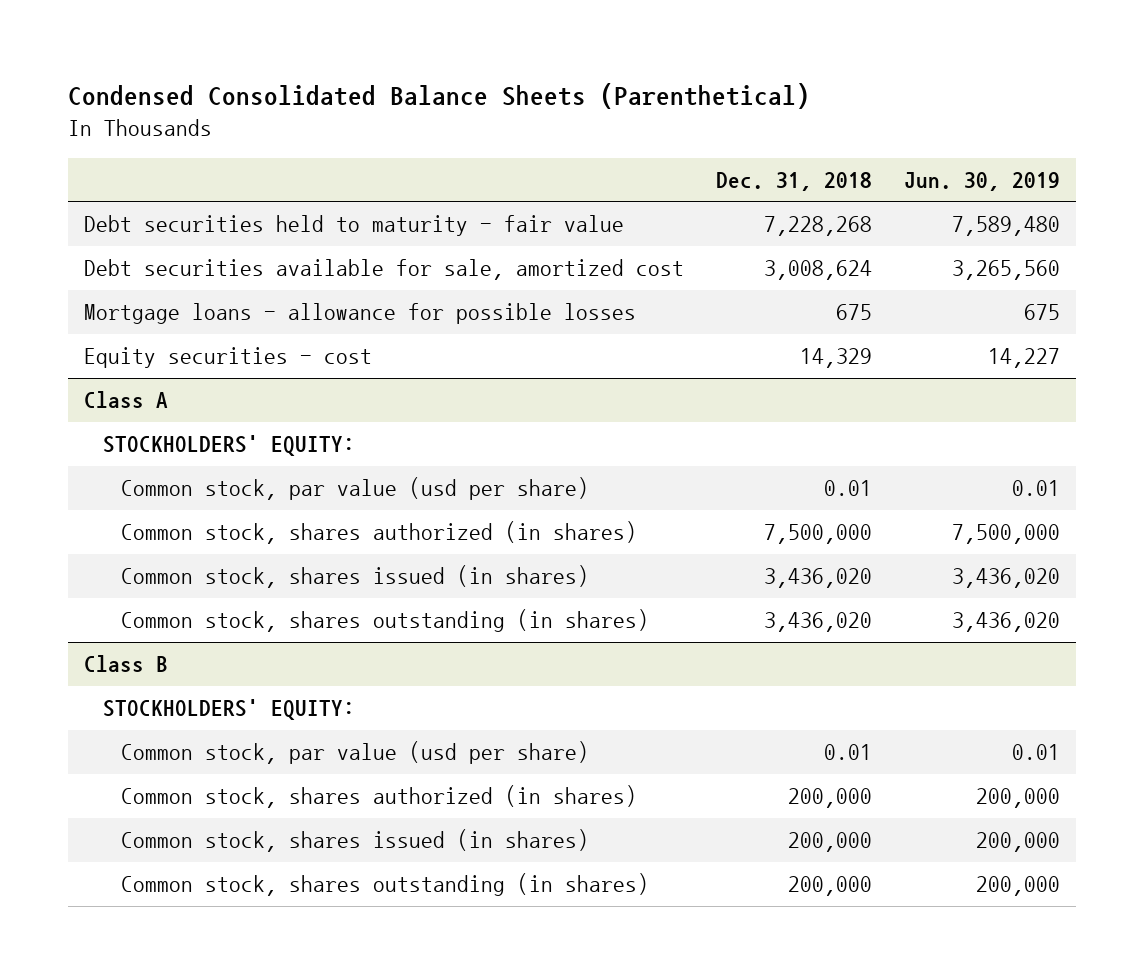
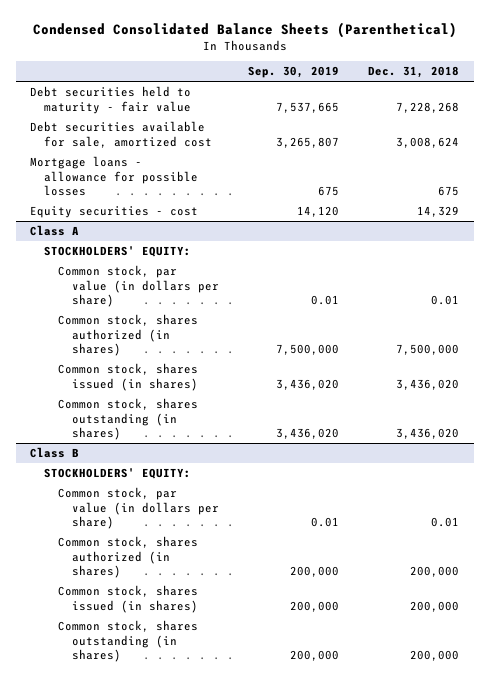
- | Dec. 31, 2018 | Jun. 30, 2019
+ | Sep. 30, 2019 | Dec. 31, 2018
@ Class A
- Common stock, par value (usd per share) | 0.01 | 0.01
+ Common stock, par value (in dollars per share) | 0.01 | 0.01
@ Class B
- Common stock, par value (usd per share) | 0.01 | 0.01
+ Common stock, par value (in dollars per share) | 0.01 | 0.01

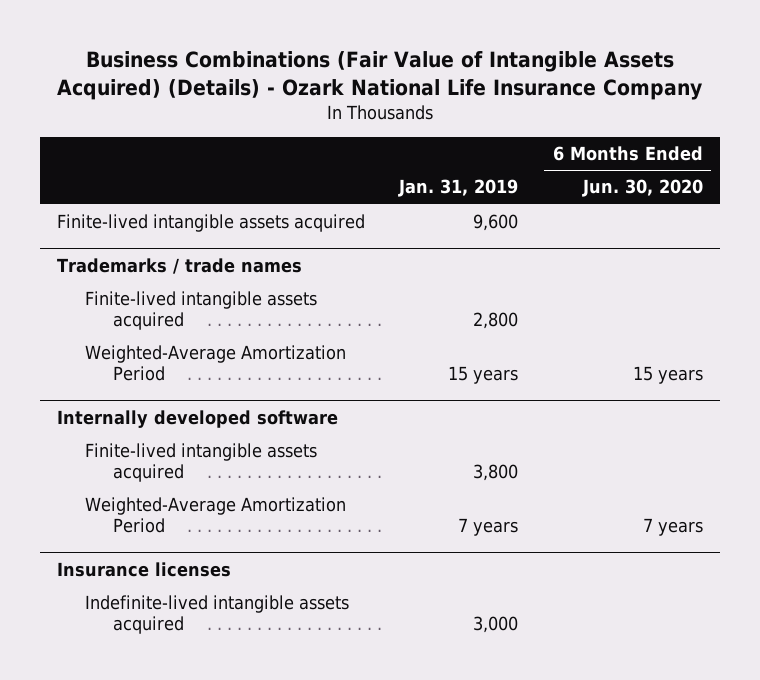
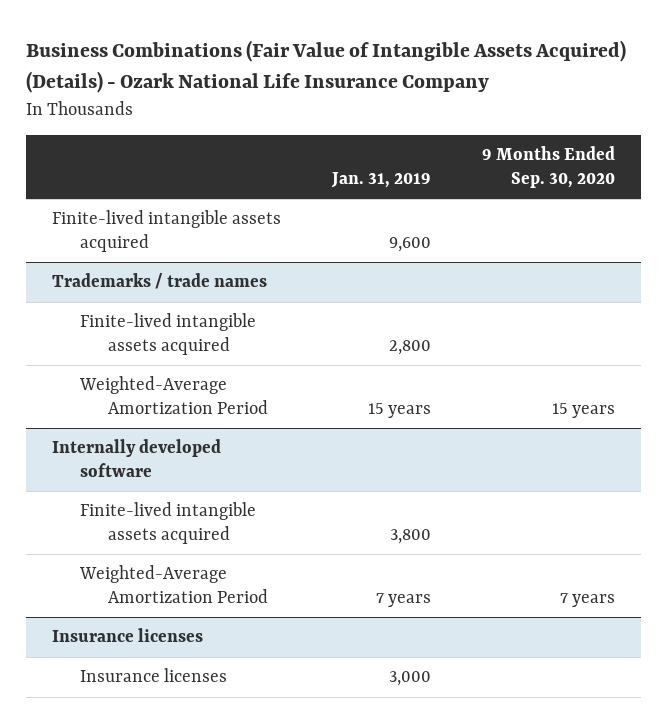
- | Jan. 31, 2019 | 6 Months Ended Jun. 30, 2020
+ | Jan. 31, 2019 | 9 Months Ended Sep. 30, 2020
@ Insurance licenses
- Indefinite-lived intangible assets acquired | 3,000 |
+ Insurance licenses | 3,000 |

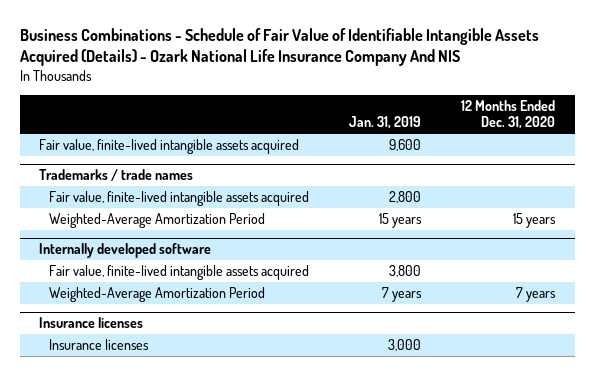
- Business Combinations (Fair Value of Intangible Assets Acquired) (Details) - Ozark National Life Insurance Company
+ Business Combinations - Schedule of Fair Value of Identifiable Intangible Assets Acquired (Details) - Ozark National Life Insurance Company And NIS
- | Jan. 31, 2019 | 9 Months Ended Sep. 30, 2020
+ | Jan. 31, 2019 | 12 Months Ended Dec. 31, 2020
- Finite-lived intangible assets acquired | 9,600 |
+ Fair value, finite-lived intangible assets acquired | 9,600 |
@ Trademarks / trade names
- Finite-lived intangible assets acquired | 2,800 |
+ Fair value, finite-lived intangible assets acquired | 2,800 |
@ Internally developed software
- Finite-lived intangible assets acquired | 3,800 |
+ Fair value, finite-lived intangible assets acquired | 3,800 |

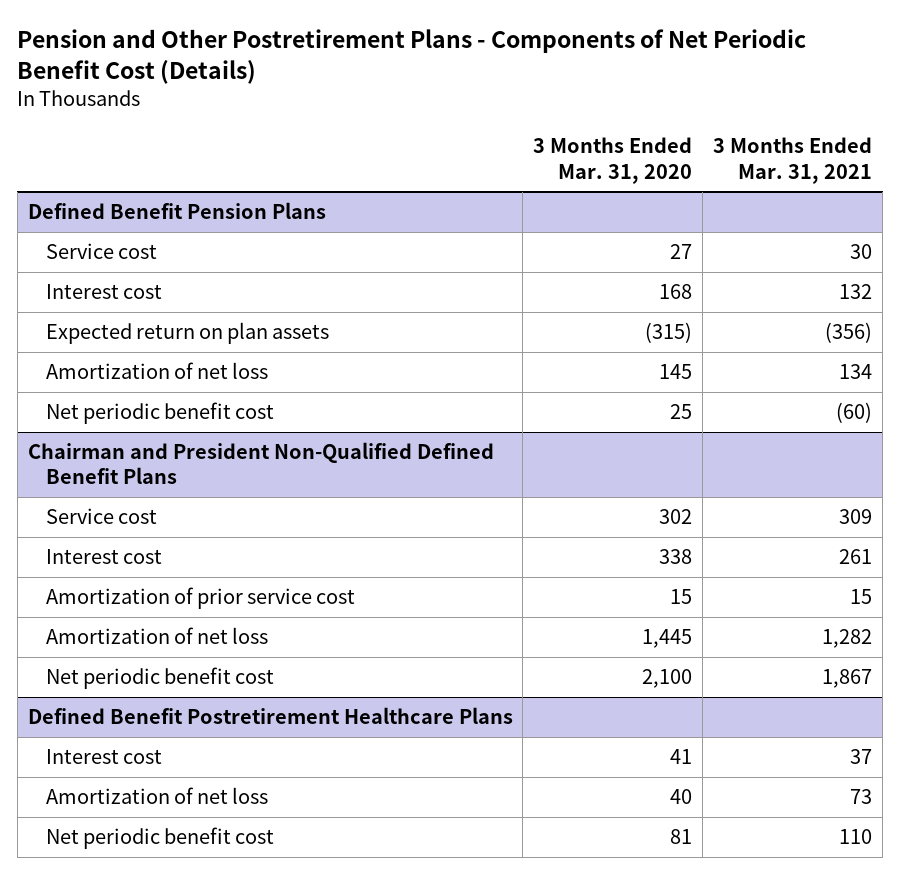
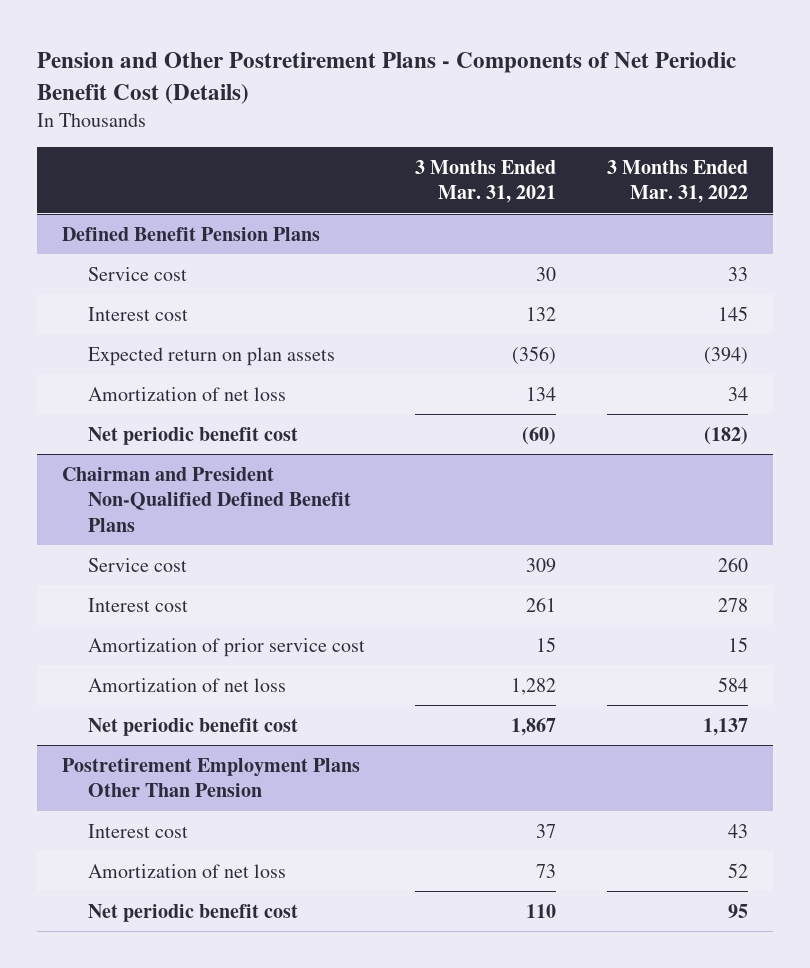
- | 3 Months Ended Mar. 31, 2020 | 3 Months Ended Mar. 31, 2021
+ | 3 Months Ended Mar. 31, 2021 | 3 Months Ended Mar. 31, 2022
- Defined Benefit Postretirement Healthcare Plans
+ Postretirement Employment Plans Other Than Pension

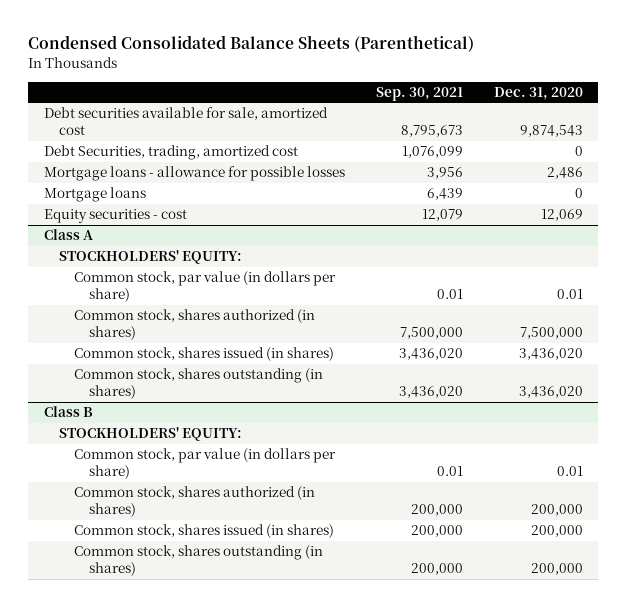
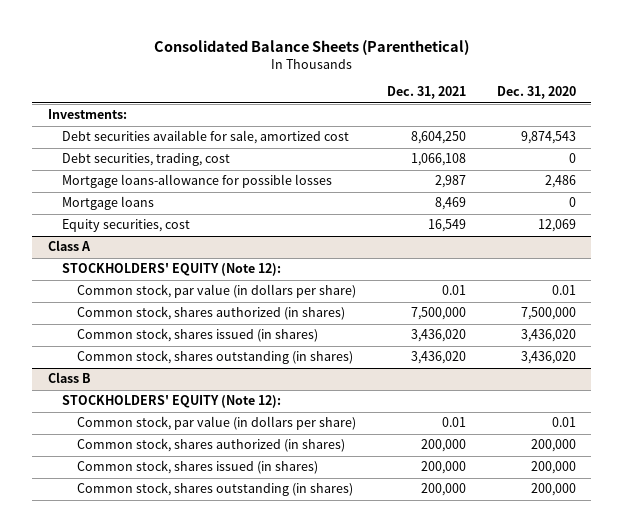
- Condensed Consolidated Balance Sheets (Parenthetical)
+ Consolidated Balance Sheets (Parenthetical)
- | Sep. 30, 2021 | Dec. 31, 2020
+ | Dec. 31, 2021 | Dec. 31, 2020
+ Investments:
- Debt Securities, trading, amortized cost | 1,076,099 | 0
- Mortgage loans - allowance for possible losses | 3,956 | 2,486
+ Debt securities, trading, cost | 1,066,108 | 0
+ Mortgage loans-allowance for possible losses | 2,987 | 2,486
- Equity securities - cost | 12,079 | 12,069
+ Equity securities, cost | 16,549 | 12,069
@ Class A
- STOCKHOLDERS' EQUITY:
+ STOCKHOLDERS' EQUITY (Note 12):
@ Class B
- STOCKHOLDERS' EQUITY:
+ STOCKHOLDERS' EQUITY (Note 12):

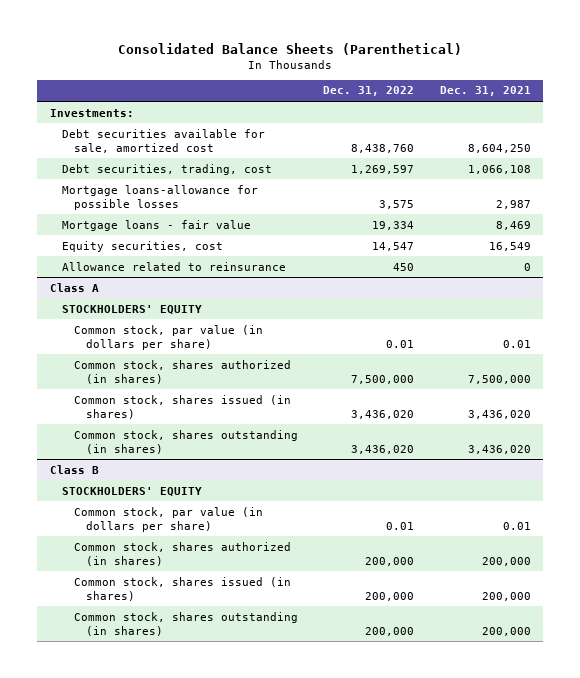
- | Dec. 31, 2021 | Dec. 31, 2020
+ | Dec. 31, 2022 | Dec. 31, 2021
- Mortgage loans | 8,469 | 0
+ Mortgage loans - fair value | 19,334 | 8,469
+ Allowance related to reinsurance | 450 | 0
@ Class A
- STOCKHOLDERS' EQUITY (Note 12):
+ STOCKHOLDERS' EQUITY
@ Class B
- STOCKHOLDERS' EQUITY (Note 12):
+ STOCKHOLDERS' EQUITY

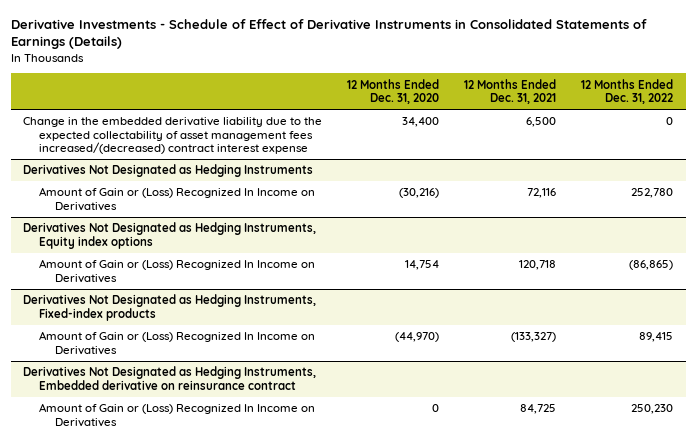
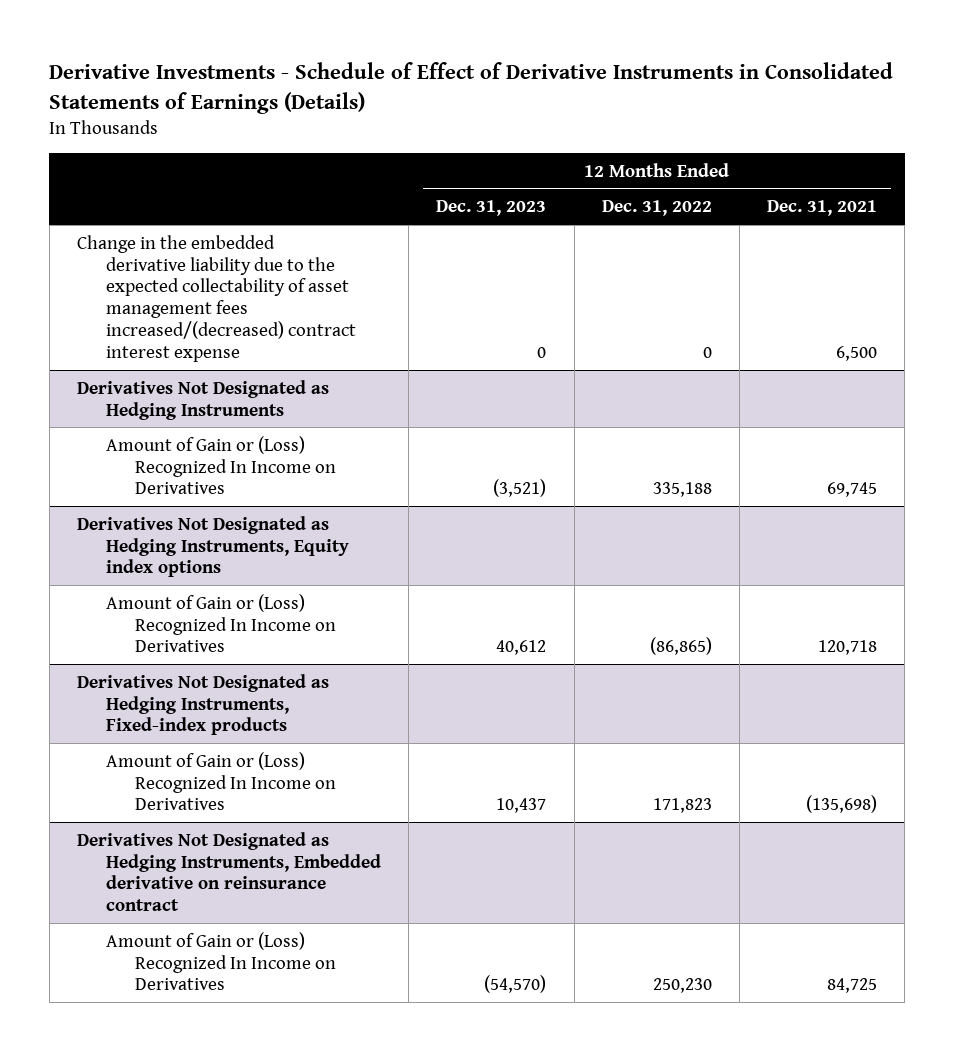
- | 12 Months Ended Dec. 31, 2020 | 12 Months Ended Dec. 31, 2021 | 12 Months Ended Dec. 31, 2022
+ | 12 Months Ended Dec. 31, 2023 | 12 Months Ended Dec. 31, 2022 | 12 Months Ended Dec. 31, 2021
@ Derivatives Not Designated as Hedging Instruments
- Amount of Gain or (Loss) Recognized In Income on Derivatives | (30,216) | 72,116 | 252,780
+ Amount of Gain or (Loss) Recognized In Income on Derivatives | (3,521) | 335,188 | 69,745
@ Derivatives Not Designated as Hedging Instruments, Fixed-index products
- Amount of Gain or (Loss) Recognized In Income on Derivatives | (44,970) | (133,327) | 89,415
+ Amount of Gain or (Loss) Recognized In Income on Derivatives | 10,437 | 171,823 | (135,698)

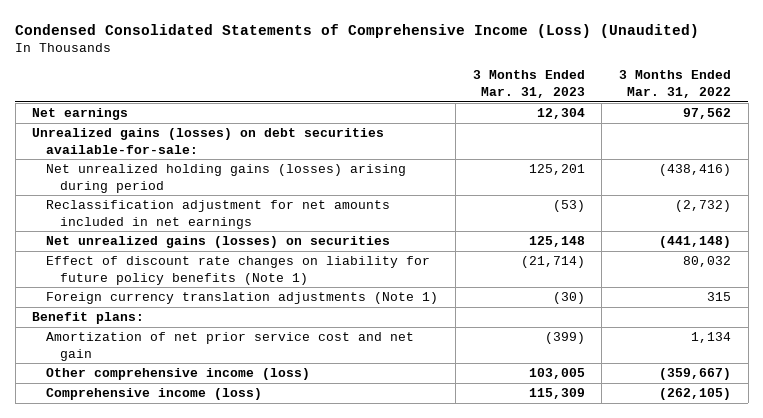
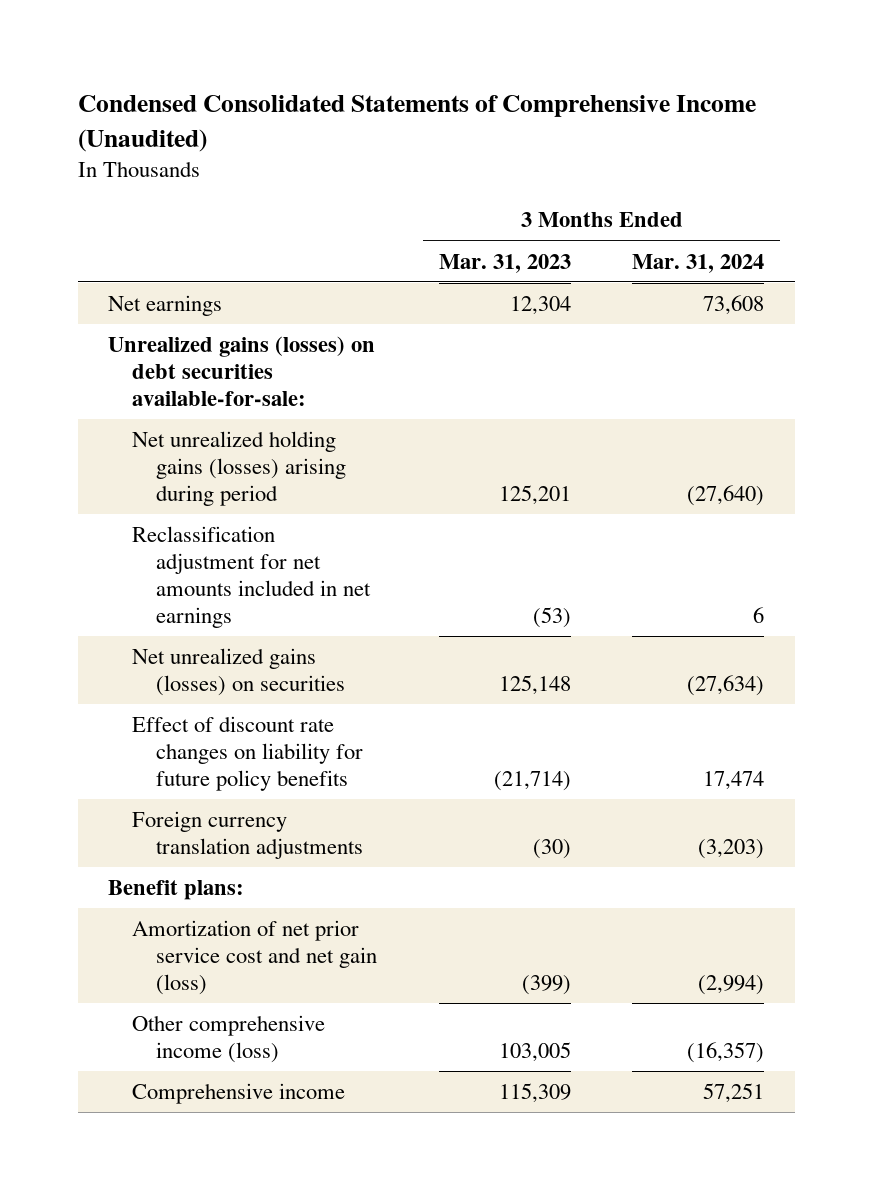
- Condensed Consolidated Statements of Comprehensive Income (Loss) (Unaudited)
+ Condensed Consolidated Statements of Comprehensive Income (Unaudited)
- | 3 Months Ended Mar. 31, 2023 | 3 Months Ended Mar. 31, 2022
+ | 3 Months Ended Mar. 31, 2023 | 3 Months Ended Mar. 31, 2024
- Effect of discount rate changes on liability for future policy benefits (Note 1) | (21,714) | 80,032
- Foreign currency translation adjustments (Note 1) | (30) | 315
+ Effect of discount rate changes on liability for future policy benefits | (21,714) | 17,474
+ Foreign currency translation adjustments | (30) | (3,203)
- Amortization of net prior service cost and net gain | (399) | 1,134
+ Amortization of net prior service cost and net gain (loss) | (399) | (2,994)
- Comprehensive income (loss) | 115,309 | (262,105)
+ Comprehensive income | 115,309 | 57,251

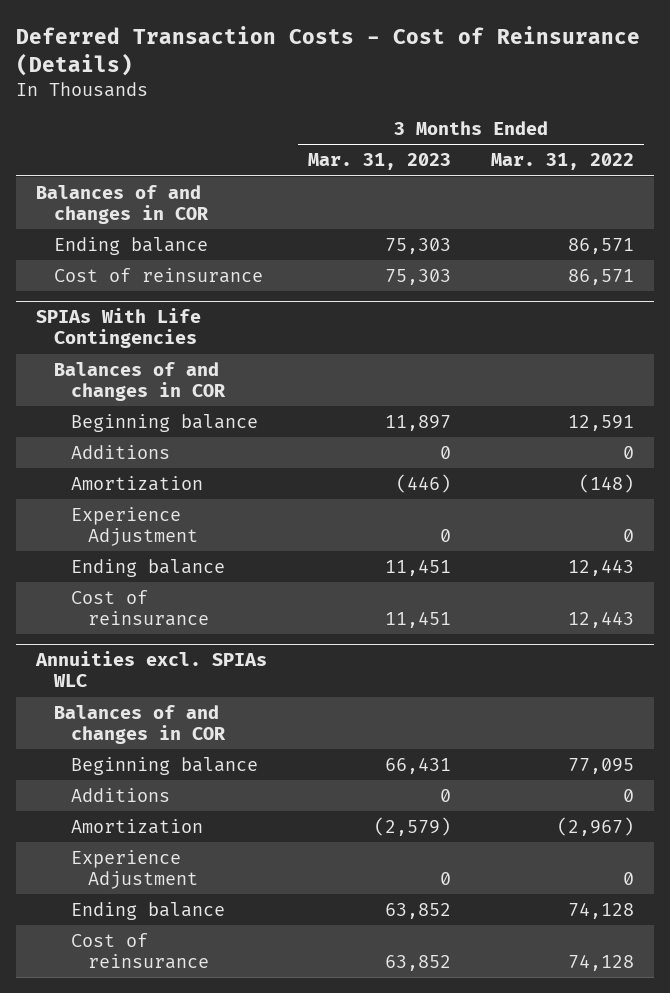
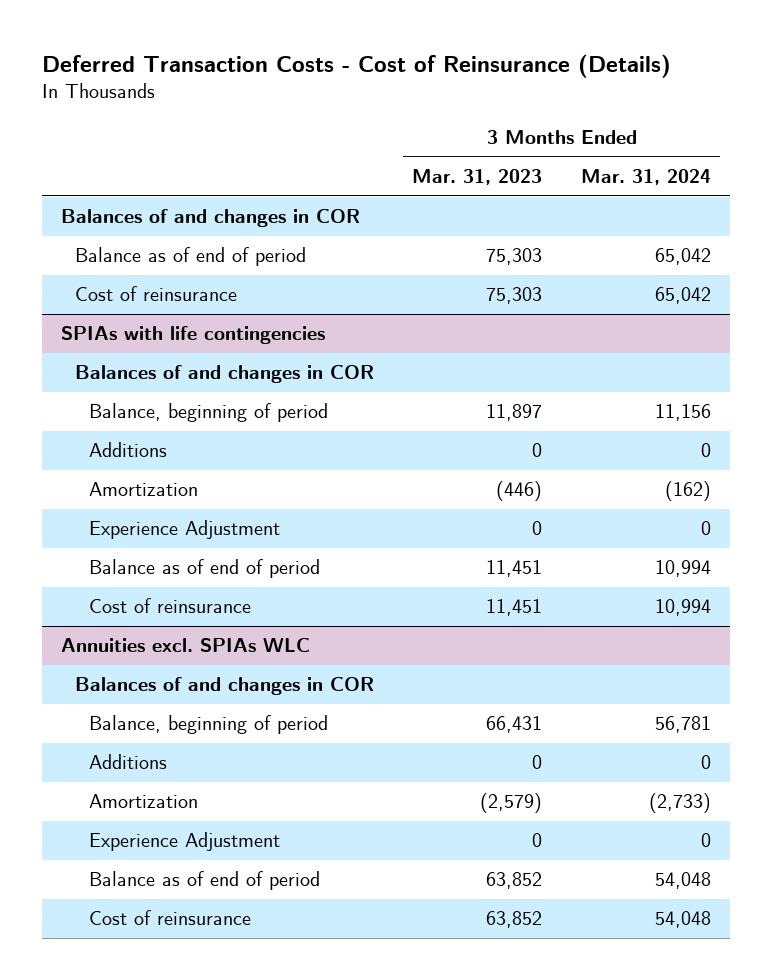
- | 3 Months Ended Mar. 31, 2023 | 3 Months Ended Mar. 31, 2022
+ | 3 Months Ended Mar. 31, 2023 | 3 Months Ended Mar. 31, 2024
- Ending balance | 75,303 | 86,571
+ Balance as of end of period | 75,303 | 65,042
- SPIAs With Life Contingencies
+ SPIAs with life contingencies
- Beginning balance | 11,897 | 12,591
+ Balance, beginning of period | 11,897 | 11,156
- Ending balance | 11,451 | 12,443
+ Balance as of end of period | 11,451 | 10,994
@ Annuities excl. SPIAs WLC
- Beginning balance | 66,431 | 77,095
+ Balance, beginning of period | 66,431 | 56,781
- Ending balance | 63,852 | 74,128
+ Balance as of end of period | 63,852 | 54,048

